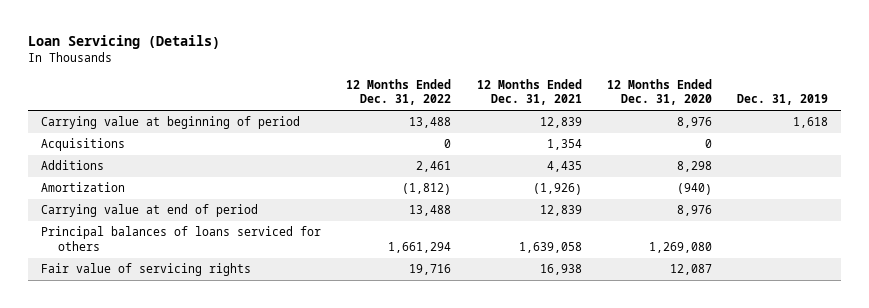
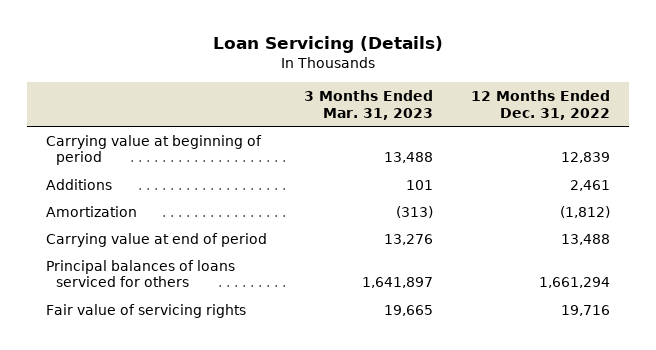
- | 12 Months Ended Dec. 31, 2022 | 12 Months Ended Dec. 31, 2021 | 12 Months Ended Dec. 31, 2020 | Dec. 31, 2019
+ | 3 Months Ended Mar. 31, 2023 | 12 Months Ended Dec. 31, 2022
- Carrying value at beginning of period | 13,488 | 12,839 | 8,976 | 1,618
- Acquisitions | 0 | 1,354 | 0 |
+ Carrying value at beginning of period | 13,488 | 12,839

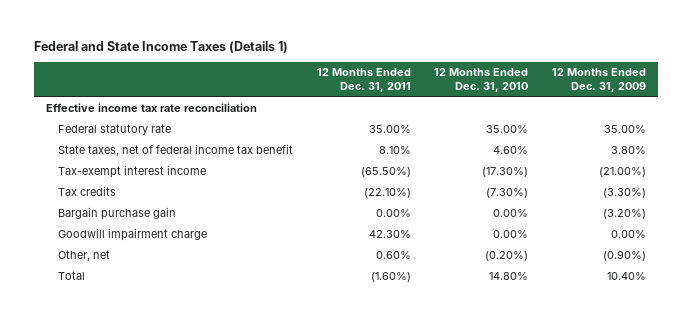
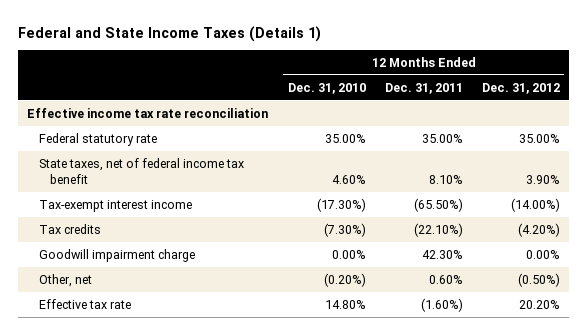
- | 12 Months Ended Dec. 31, 2011 | 12 Months Ended Dec. 31, 2010 | 12 Months Ended Dec. 31, 2009
+ | 12 Months Ended Dec. 31, 2010 | 12 Months Ended Dec. 31, 2011 | 12 Months Ended Dec. 31, 2012
- Bargain purchase gain | 0.00% | 0.00% | (3.20%)
- Total | (1.60%) | 14.80% | 10.40%
+ Effective tax rate | 14.80% | (1.60%) | 20.20%

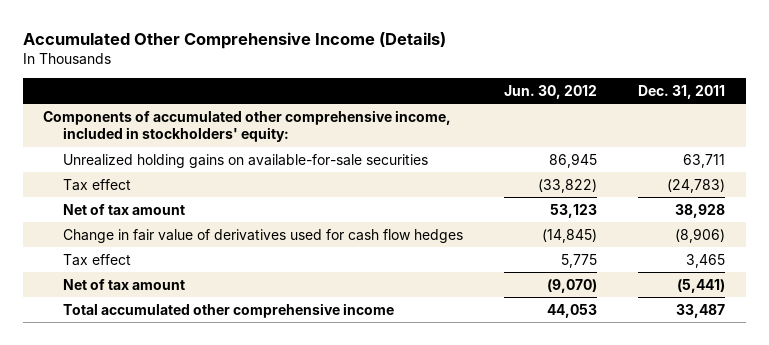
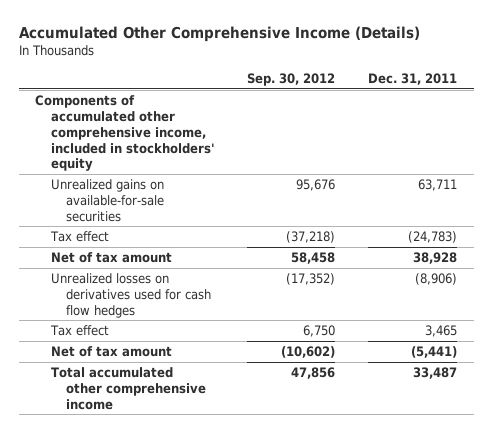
- | Jun. 30, 2012 | Dec. 31, 2011
+ | Sep. 30, 2012 | Dec. 31, 2011
- Components of accumulated other comprehensive income, included in stockholders' equity:
- Unrealized holding gains on available-for-sale securities | 86,945 | 63,711
+ Components of accumulated other comprehensive income, included in stockholders' equity
+ Unrealized gains on available-for-sale securities | 95,676 | 63,711
- Change in fair value of derivatives used for cash flow hedges | (14,845) | (8,906)
+ Unrealized losses on derivatives used for cash flow hedges | (17,352) | (8,906)

